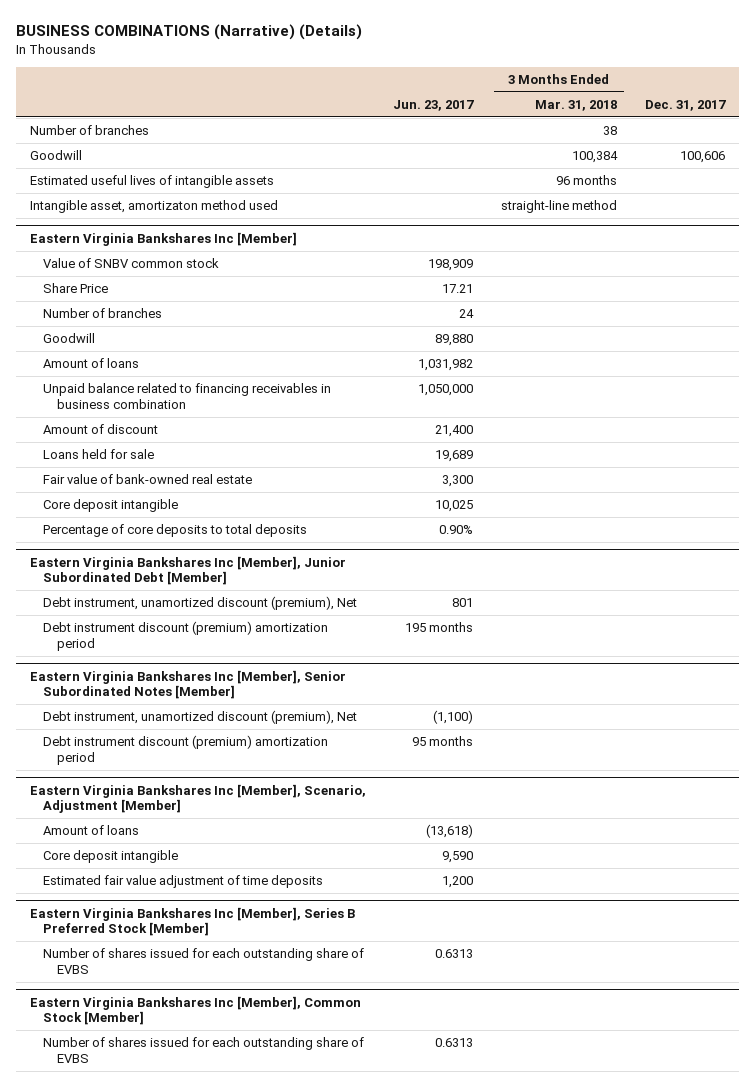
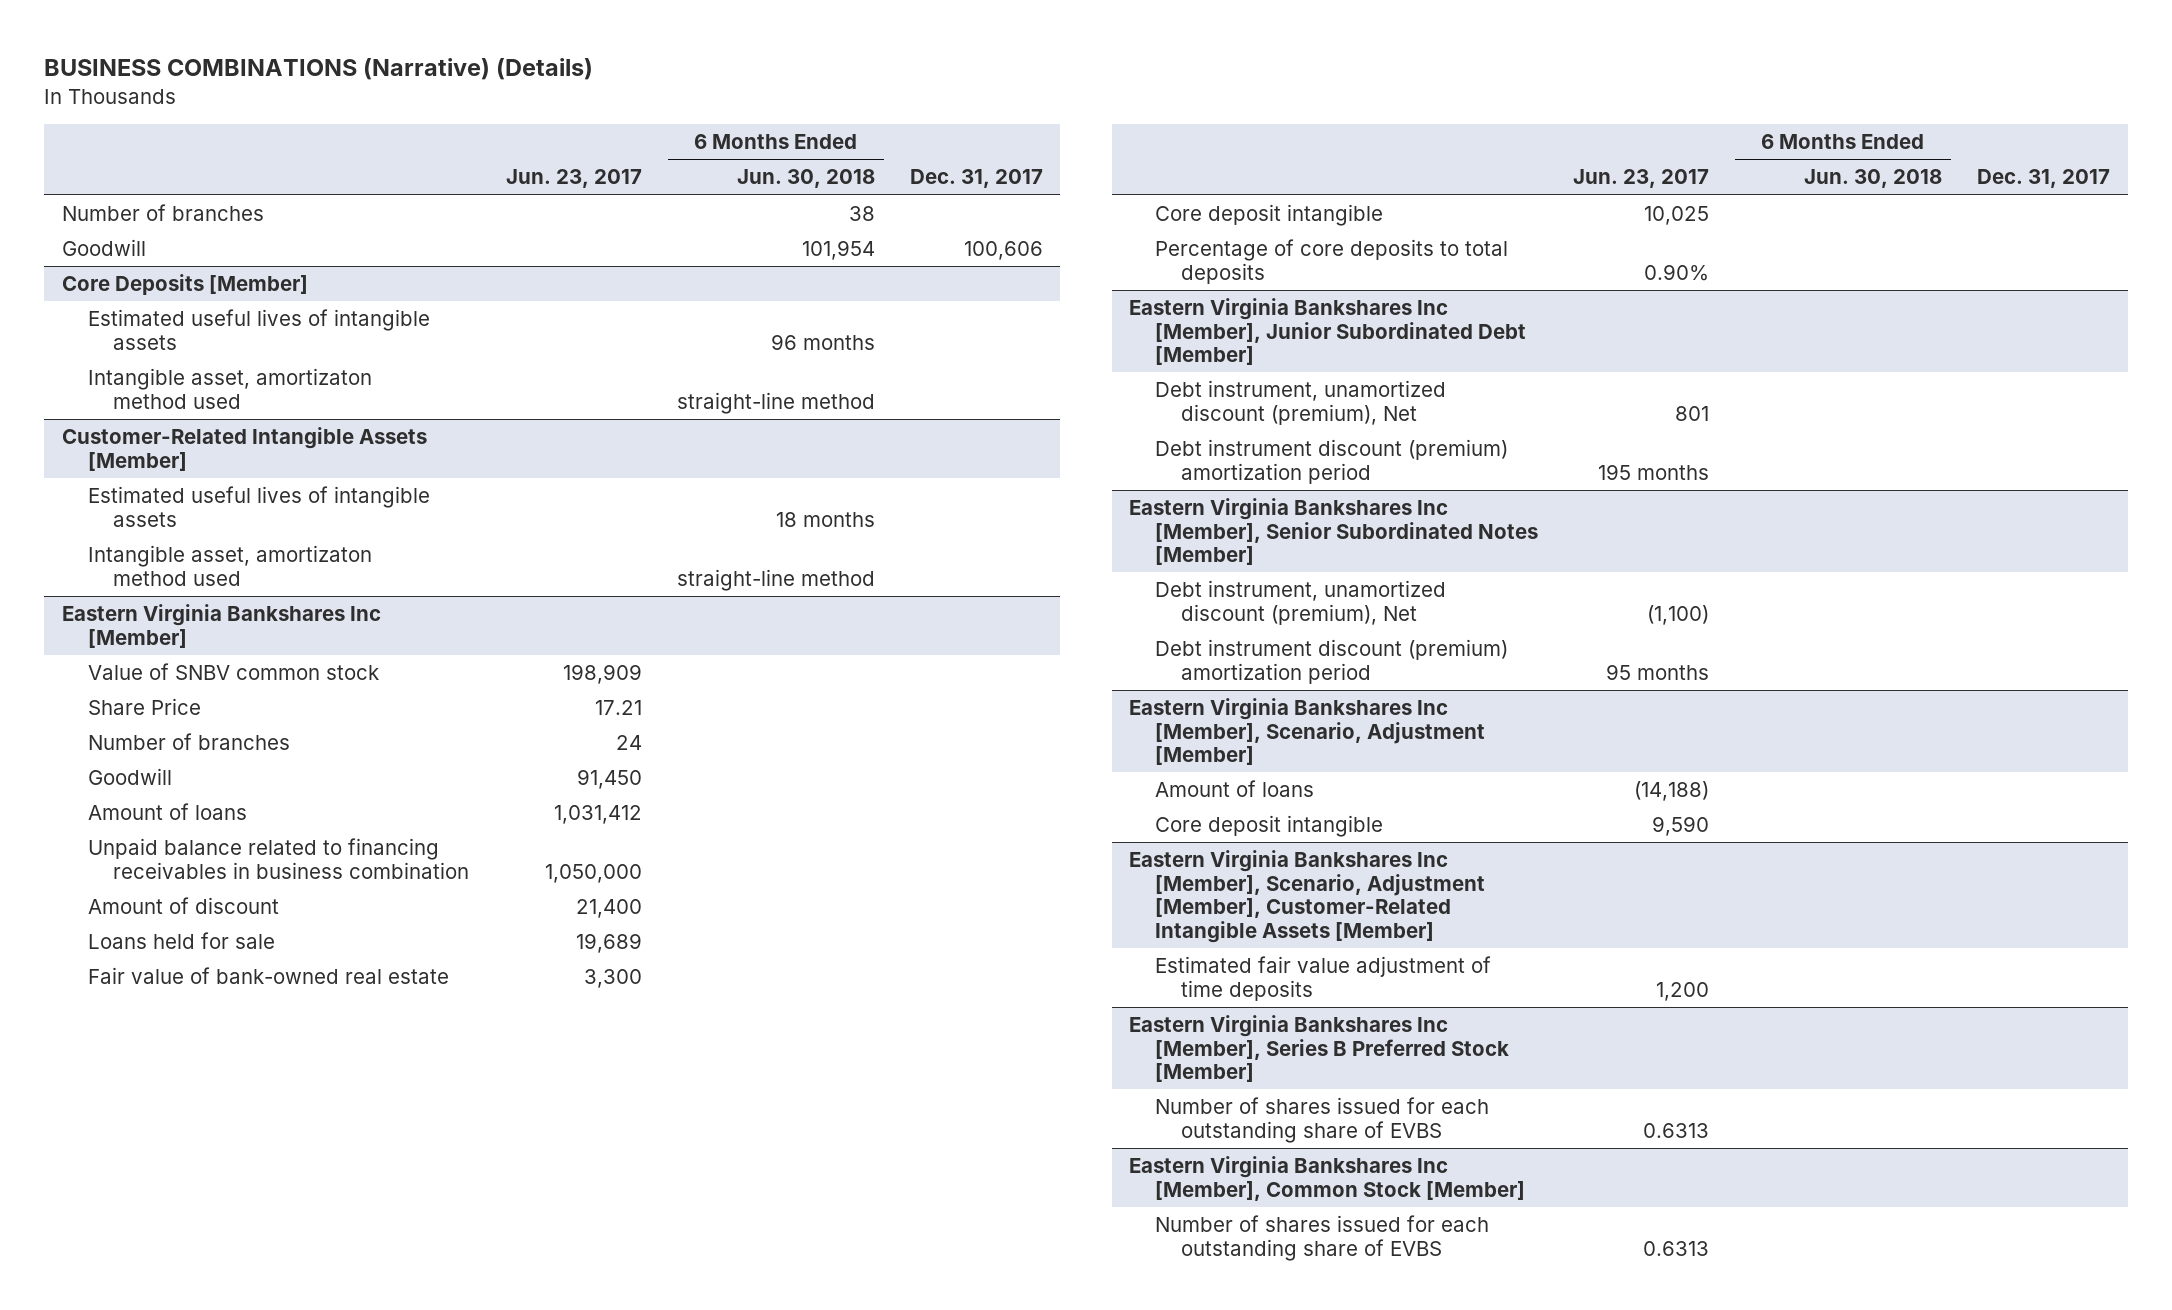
- | Jun. 23, 2017 | 3 Months Ended Mar. 31, 2018 | Dec. 31, 2017
+ | Jun. 23, 2017 | 6 Months Ended Jun. 30, 2018 | Dec. 31, 2017
+ Core Deposits [Member]
+ Customer-Related Intangible Assets [Member]
+ Estimated useful lives of intangible assets | | 18 months |
+ Intangible asset, amortizaton method used | | straight-line method |
@ Eastern Virginia Bankshares Inc [Member]
- Goodwill | 89,880 | |
- Amount of loans | 1,031,982 | |
+ Goodwill | 91,450 | |
+ Amount of loans | 1,031,412 | |
@ Eastern Virginia Bankshares Inc [Member], Scenario, Adjustment [Member]
- Amount of loans | (13,618) | |
+ Amount of loans | (14,188) | |
+ Eastern Virginia Bankshares Inc [Member], Scenario, Adjustment [Member], Customer-Related Intangible Assets [Member]

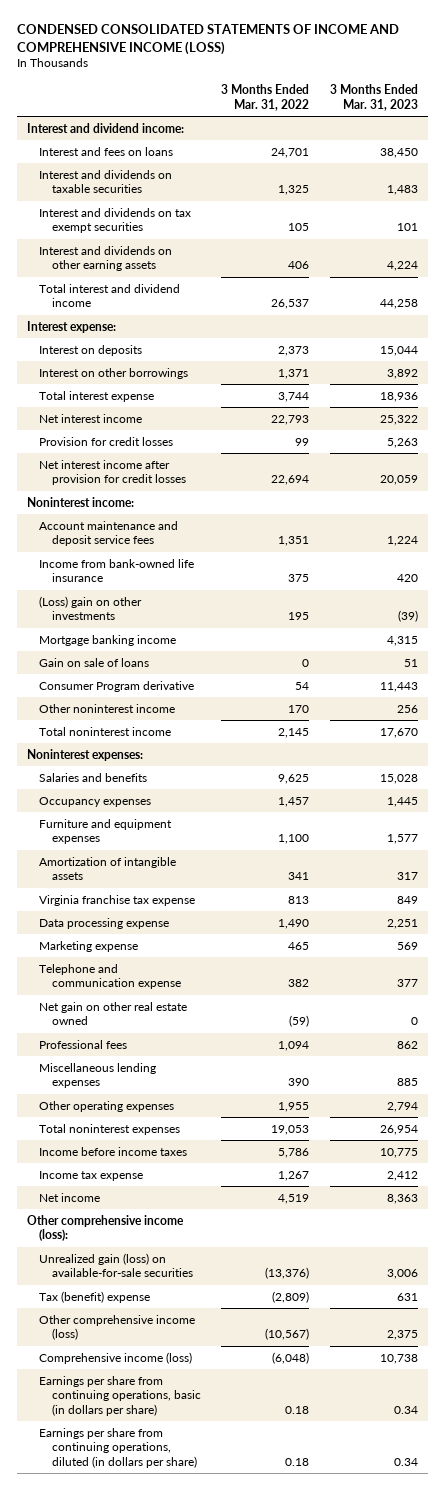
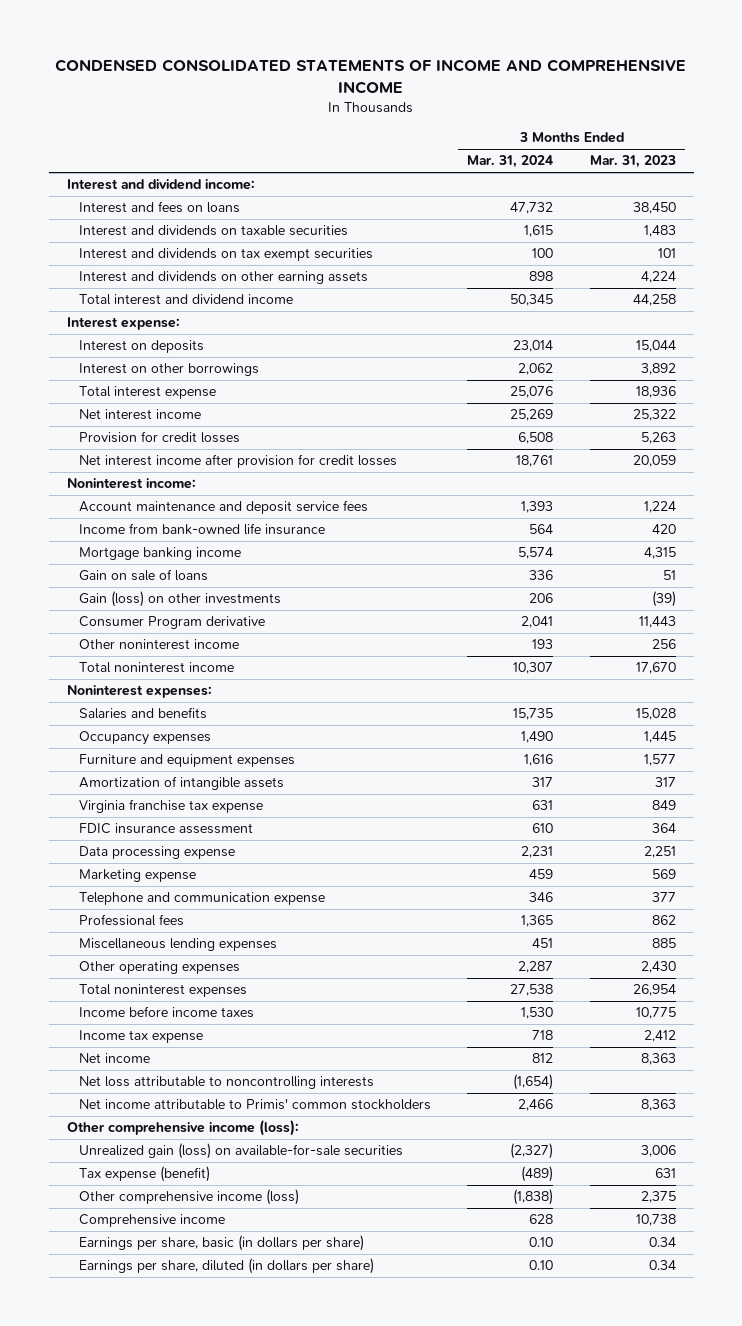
- CONDENSED CONSOLIDATED STATEMENTS OF INCOME AND COMPREHENSIVE INCOME (LOSS)
+ CONDENSED CONSOLIDATED STATEMENTS OF INCOME AND COMPREHENSIVE INCOME
- | 3 Months Ended Mar. 31, 2022 | 3 Months Ended Mar. 31, 2023
+ | 3 Months Ended Mar. 31, 2024 | 3 Months Ended Mar. 31, 2023
- (Loss) gain on other investments | 195 | (39)
+ Gain (loss) on other investments | 206 | (39)
+ FDIC insurance assessment | 610 | 364
- Net gain on other real estate owned | (59) | 0
- Other operating expenses | 1,955 | 2,794
+ Other operating expenses | 2,287 | 2,430
+ Net loss attributable to noncontrolling interests | (1,654) |
+ Net income attributable to Primis' common stockholders | 2,466 | 8,363
- Tax (benefit) expense | (2,809) | 631
+ Tax expense (benefit) | (489) | 631
- Comprehensive income (loss) | (6,048) | 10,738
- Earnings per share from continuing operations, basic (in dollars per share) | 0.18 | 0.34
- Earnings per share from continuing operations, diluted (in dollars per share) | 0.18 | 0.34
+ Comprehensive income | 628 | 10,738
+ Earnings per share, basic (in dollars per share) | 0.10 | 0.34
+ Earnings per share, diluted (in dollars per share) | 0.10 | 0.34

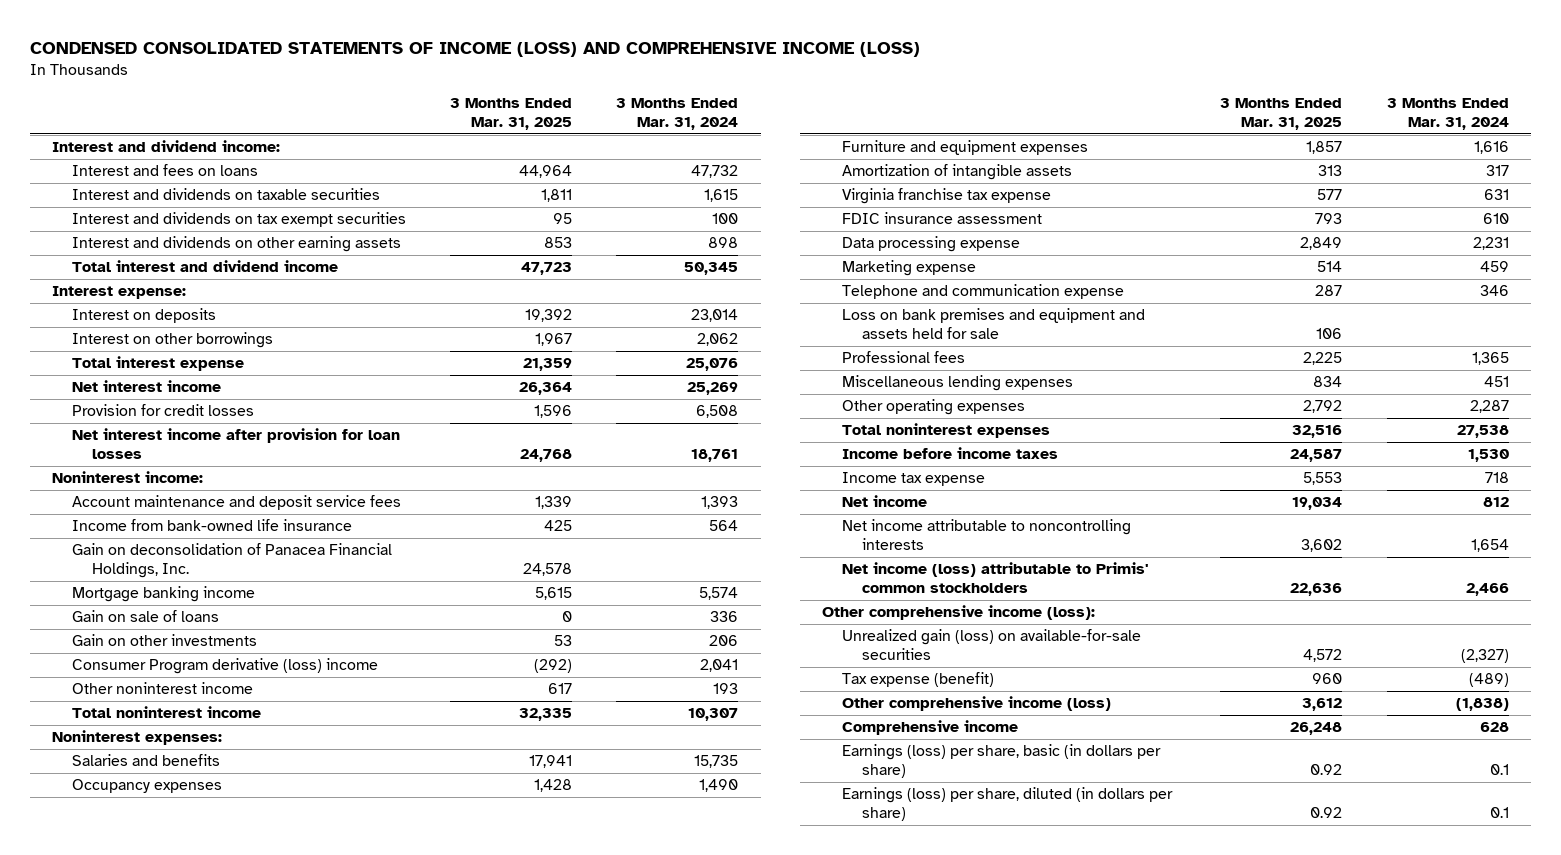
- CONDENSED CONSOLIDATED STATEMENTS OF INCOME AND COMPREHENSIVE INCOME
+ CONDENSED CONSOLIDATED STATEMENTS OF INCOME (LOSS) AND COMPREHENSIVE INCOME (LOSS)
- | 3 Months Ended Mar. 31, 2024 | 3 Months Ended Mar. 31, 2023
+ | 3 Months Ended Mar. 31, 2025 | 3 Months Ended Mar. 31, 2024
- Net interest income after provision for credit losses | 18,761 | 20,059
+ Net interest income after provision for loan losses | 24,768 | 18,761
+ Gain on deconsolidation of Panacea Financial Holdings, Inc. | 24,578 |
- Gain (loss) on other investments | 206 | (39)
- Consumer Program derivative | 2,041 | 11,443
+ Gain on other investments | 53 | 206
+ Consumer Program derivative (loss) income | (292) | 2,041
+ Loss on bank premises and equipment and assets held for sale | 106 |
- Net loss attributable to noncontrolling interests | (1,654) |
- Net income attributable to Primis' common stockholders | 2,466 | 8,363
+ Net income attributable to noncontrolling interests | 3,602 | 1,654
+ Net income (loss) attributable to Primis' common stockholders | 22,636 | 2,466
- Earnings per share, basic (in dollars per share) | 0.10 | 0.34
- Earnings per share, diluted (in dollars per share) | 0.10 | 0.34
+ Earnings (loss) per share, basic (in dollars per share) | 0.92 | 0.1
+ Earnings (loss) per share, diluted (in dollars per share) | 0.92 | 0.1

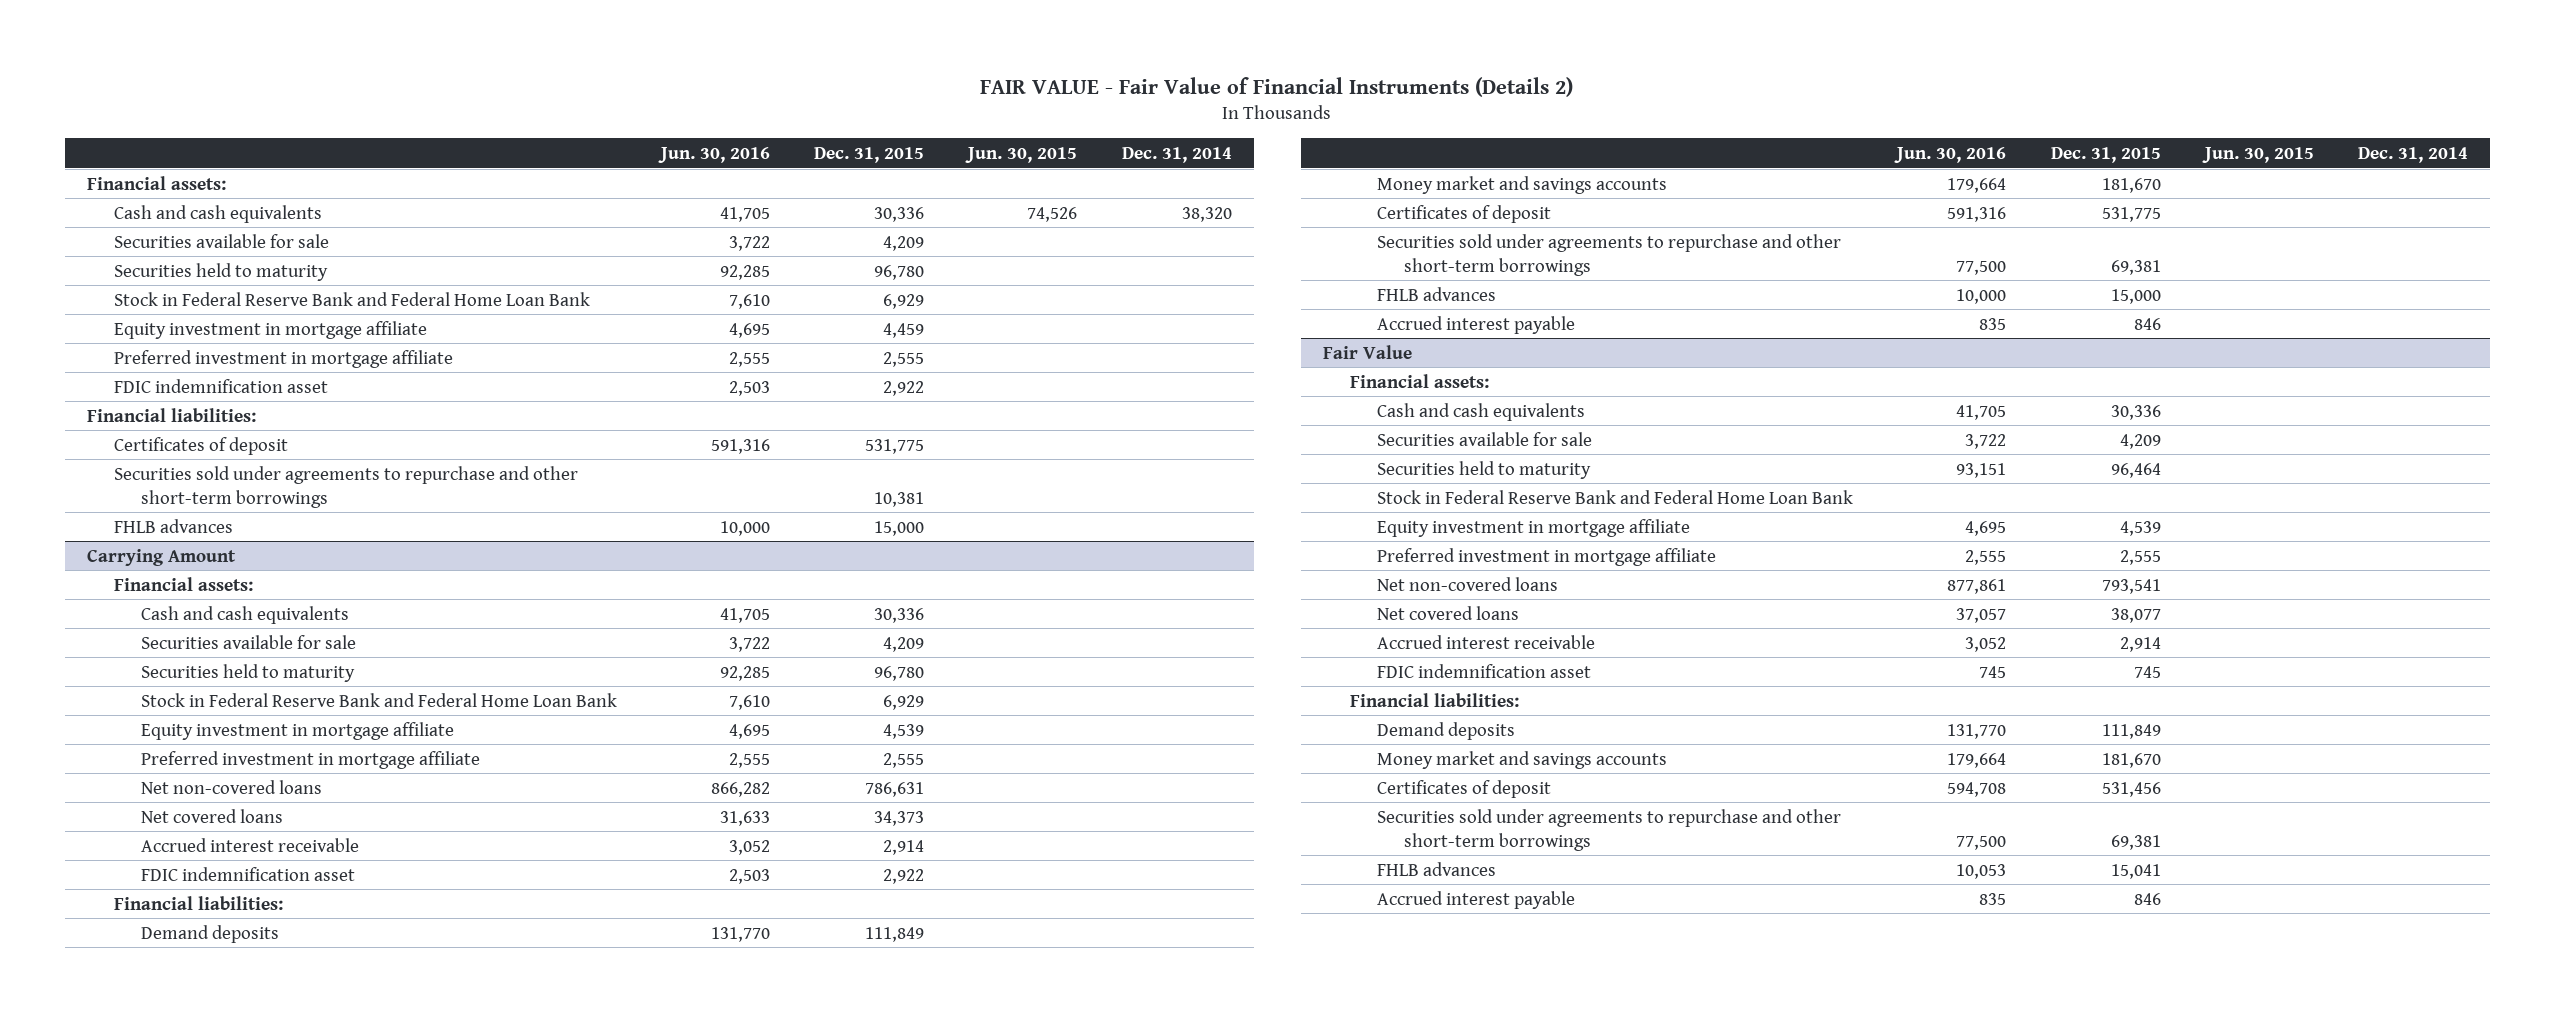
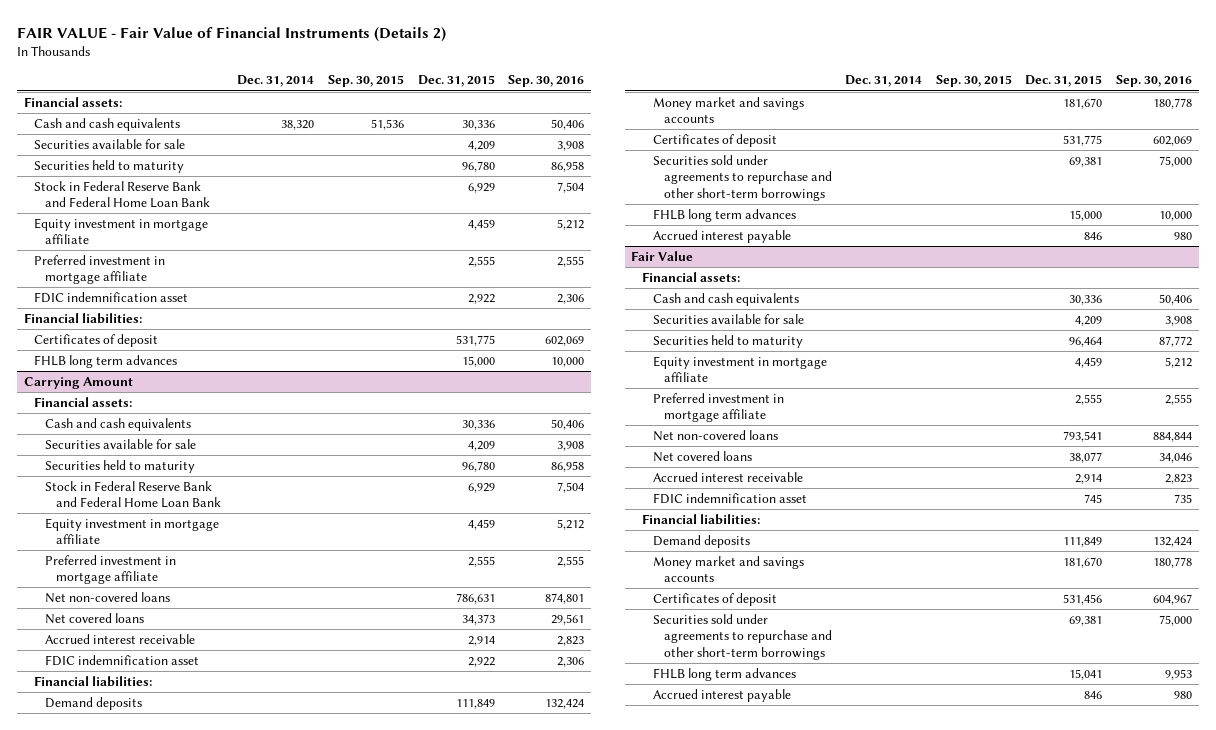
- | Jun. 30, 2016 | Dec. 31, 2015 | Jun. 30, 2015 | Dec. 31, 2014
+ | Dec. 31, 2014 | Sep. 30, 2015 | Dec. 31, 2015 | Sep. 30, 2016
- Securities sold under agreements to repurchase and other short-term borrowings | | 10,381 | |
- FHLB advances | 10,000 | 15,000 | |
+ FHLB long term advances | | | 15,000 | 10,000
@ Carrying Amount
- Equity investment in mortgage affiliate | 4,695 | 4,539 | |
+ Equity investment in mortgage affiliate | | | 4,459 | 5,212
- FHLB advances | 10,000 | 15,000 | |
+ FHLB long term advances | | | 15,000 | 10,000
@ Fair Value
- Stock in Federal Reserve Bank and Federal Home Loan Bank
- Equity investment in mortgage affiliate | 4,695 | 4,539 | |
+ Equity investment in mortgage affiliate | | | 4,459 | 5,212
- FHLB advances | 10,053 | 15,041 | |
+ FHLB long term advances | | | 15,041 | 9,953

